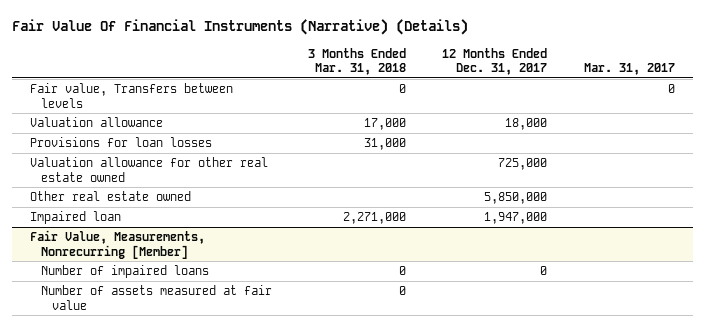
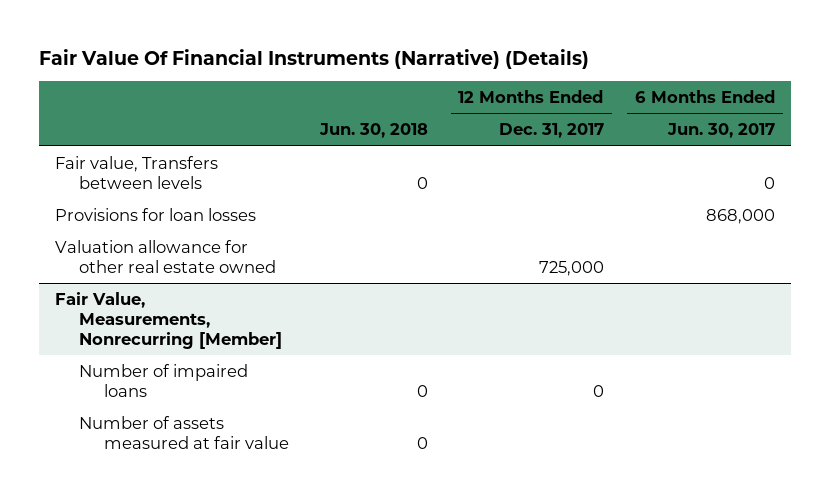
- | 3 Months Ended Mar. 31, 2018 | 12 Months Ended Dec. 31, 2017 | Mar. 31, 2017
+ | Jun. 30, 2018 | 12 Months Ended Dec. 31, 2017 | 6 Months Ended Jun. 30, 2017
- Valuation allowance | 17,000 | 18,000 |
- Other real estate owned | | 5,850,000 |
- Impaired loan | 2,271,000 | 1,947,000 |

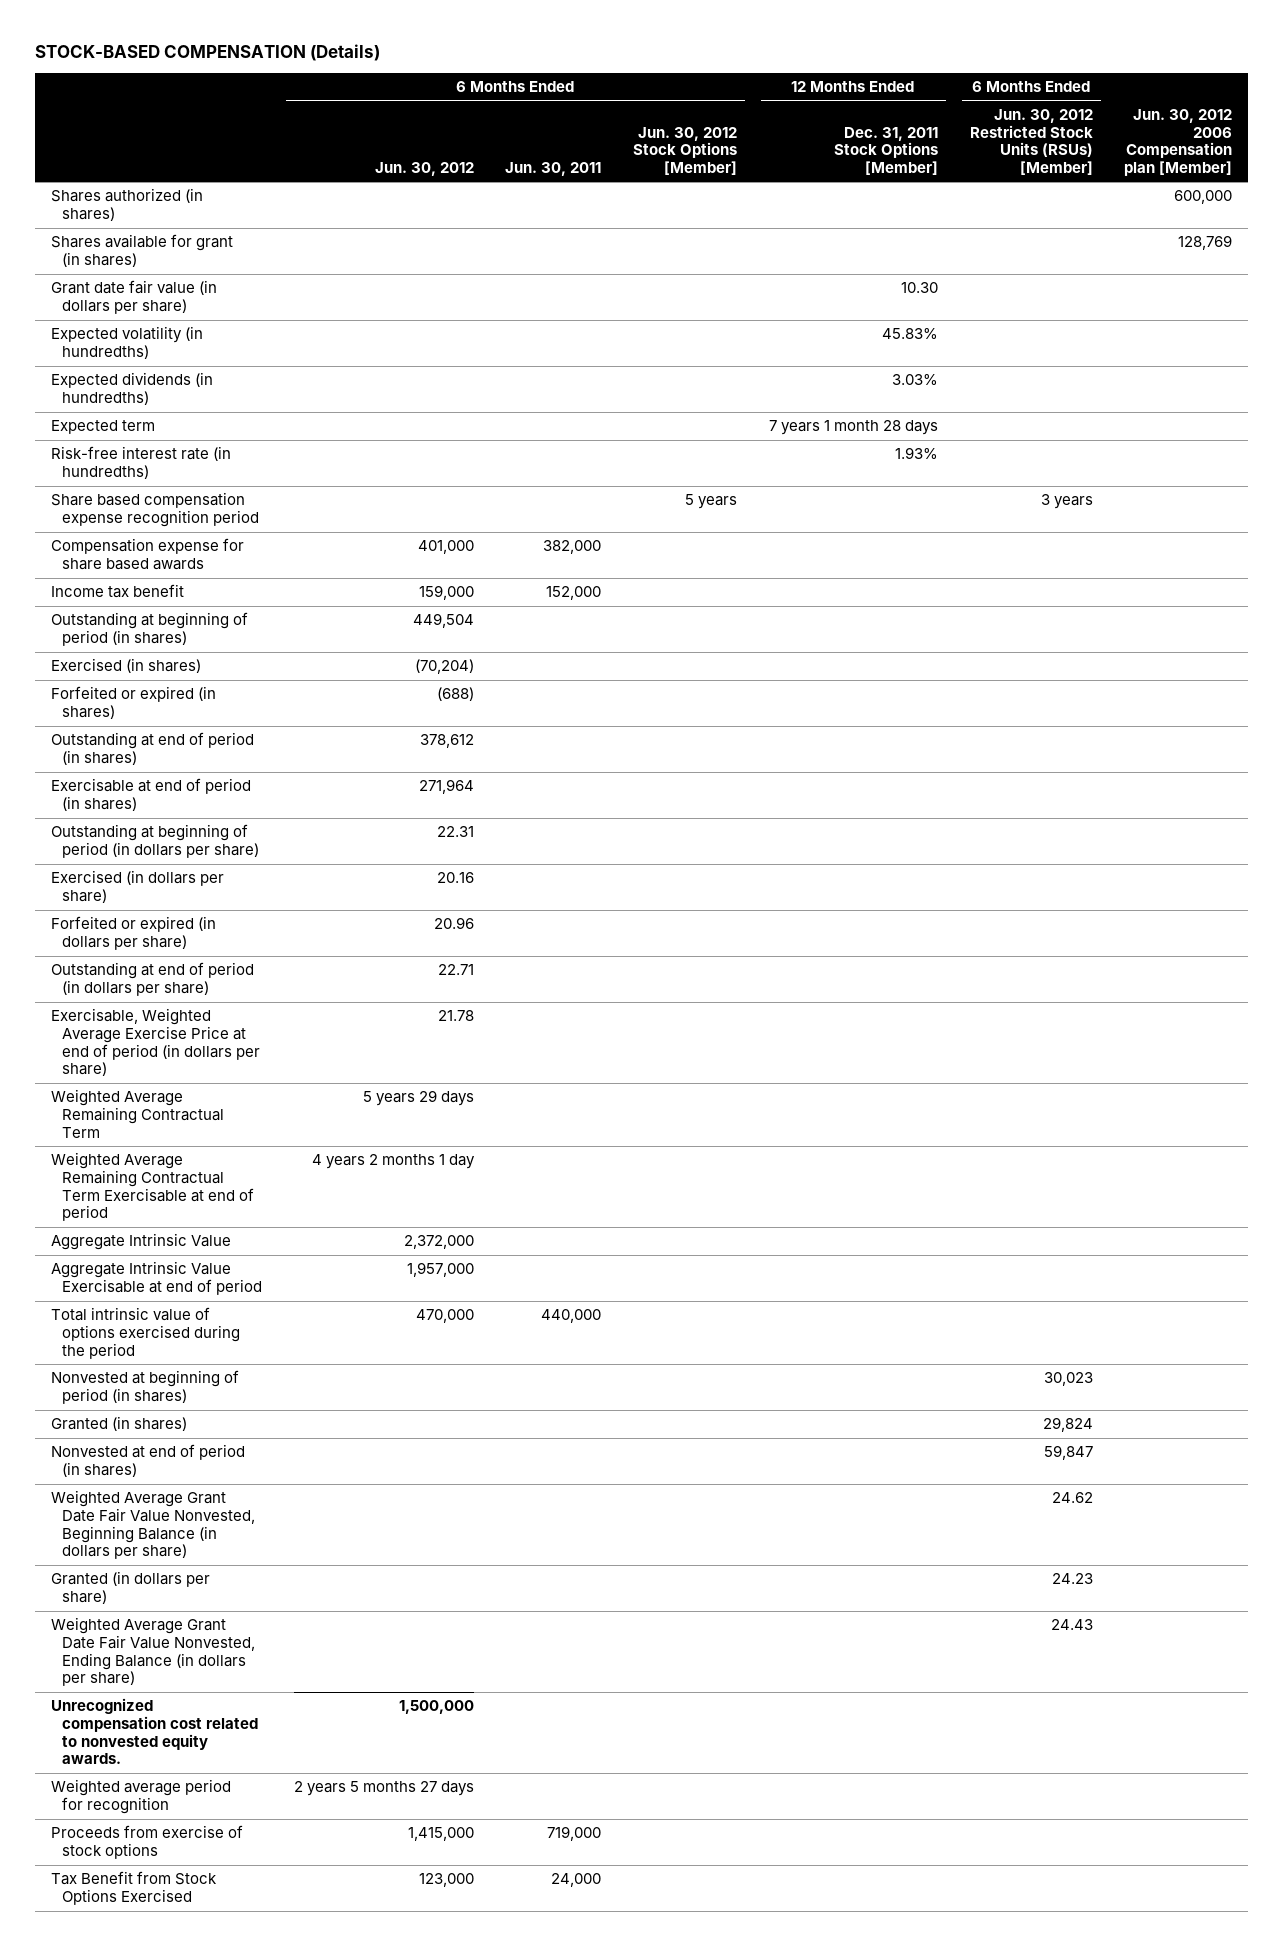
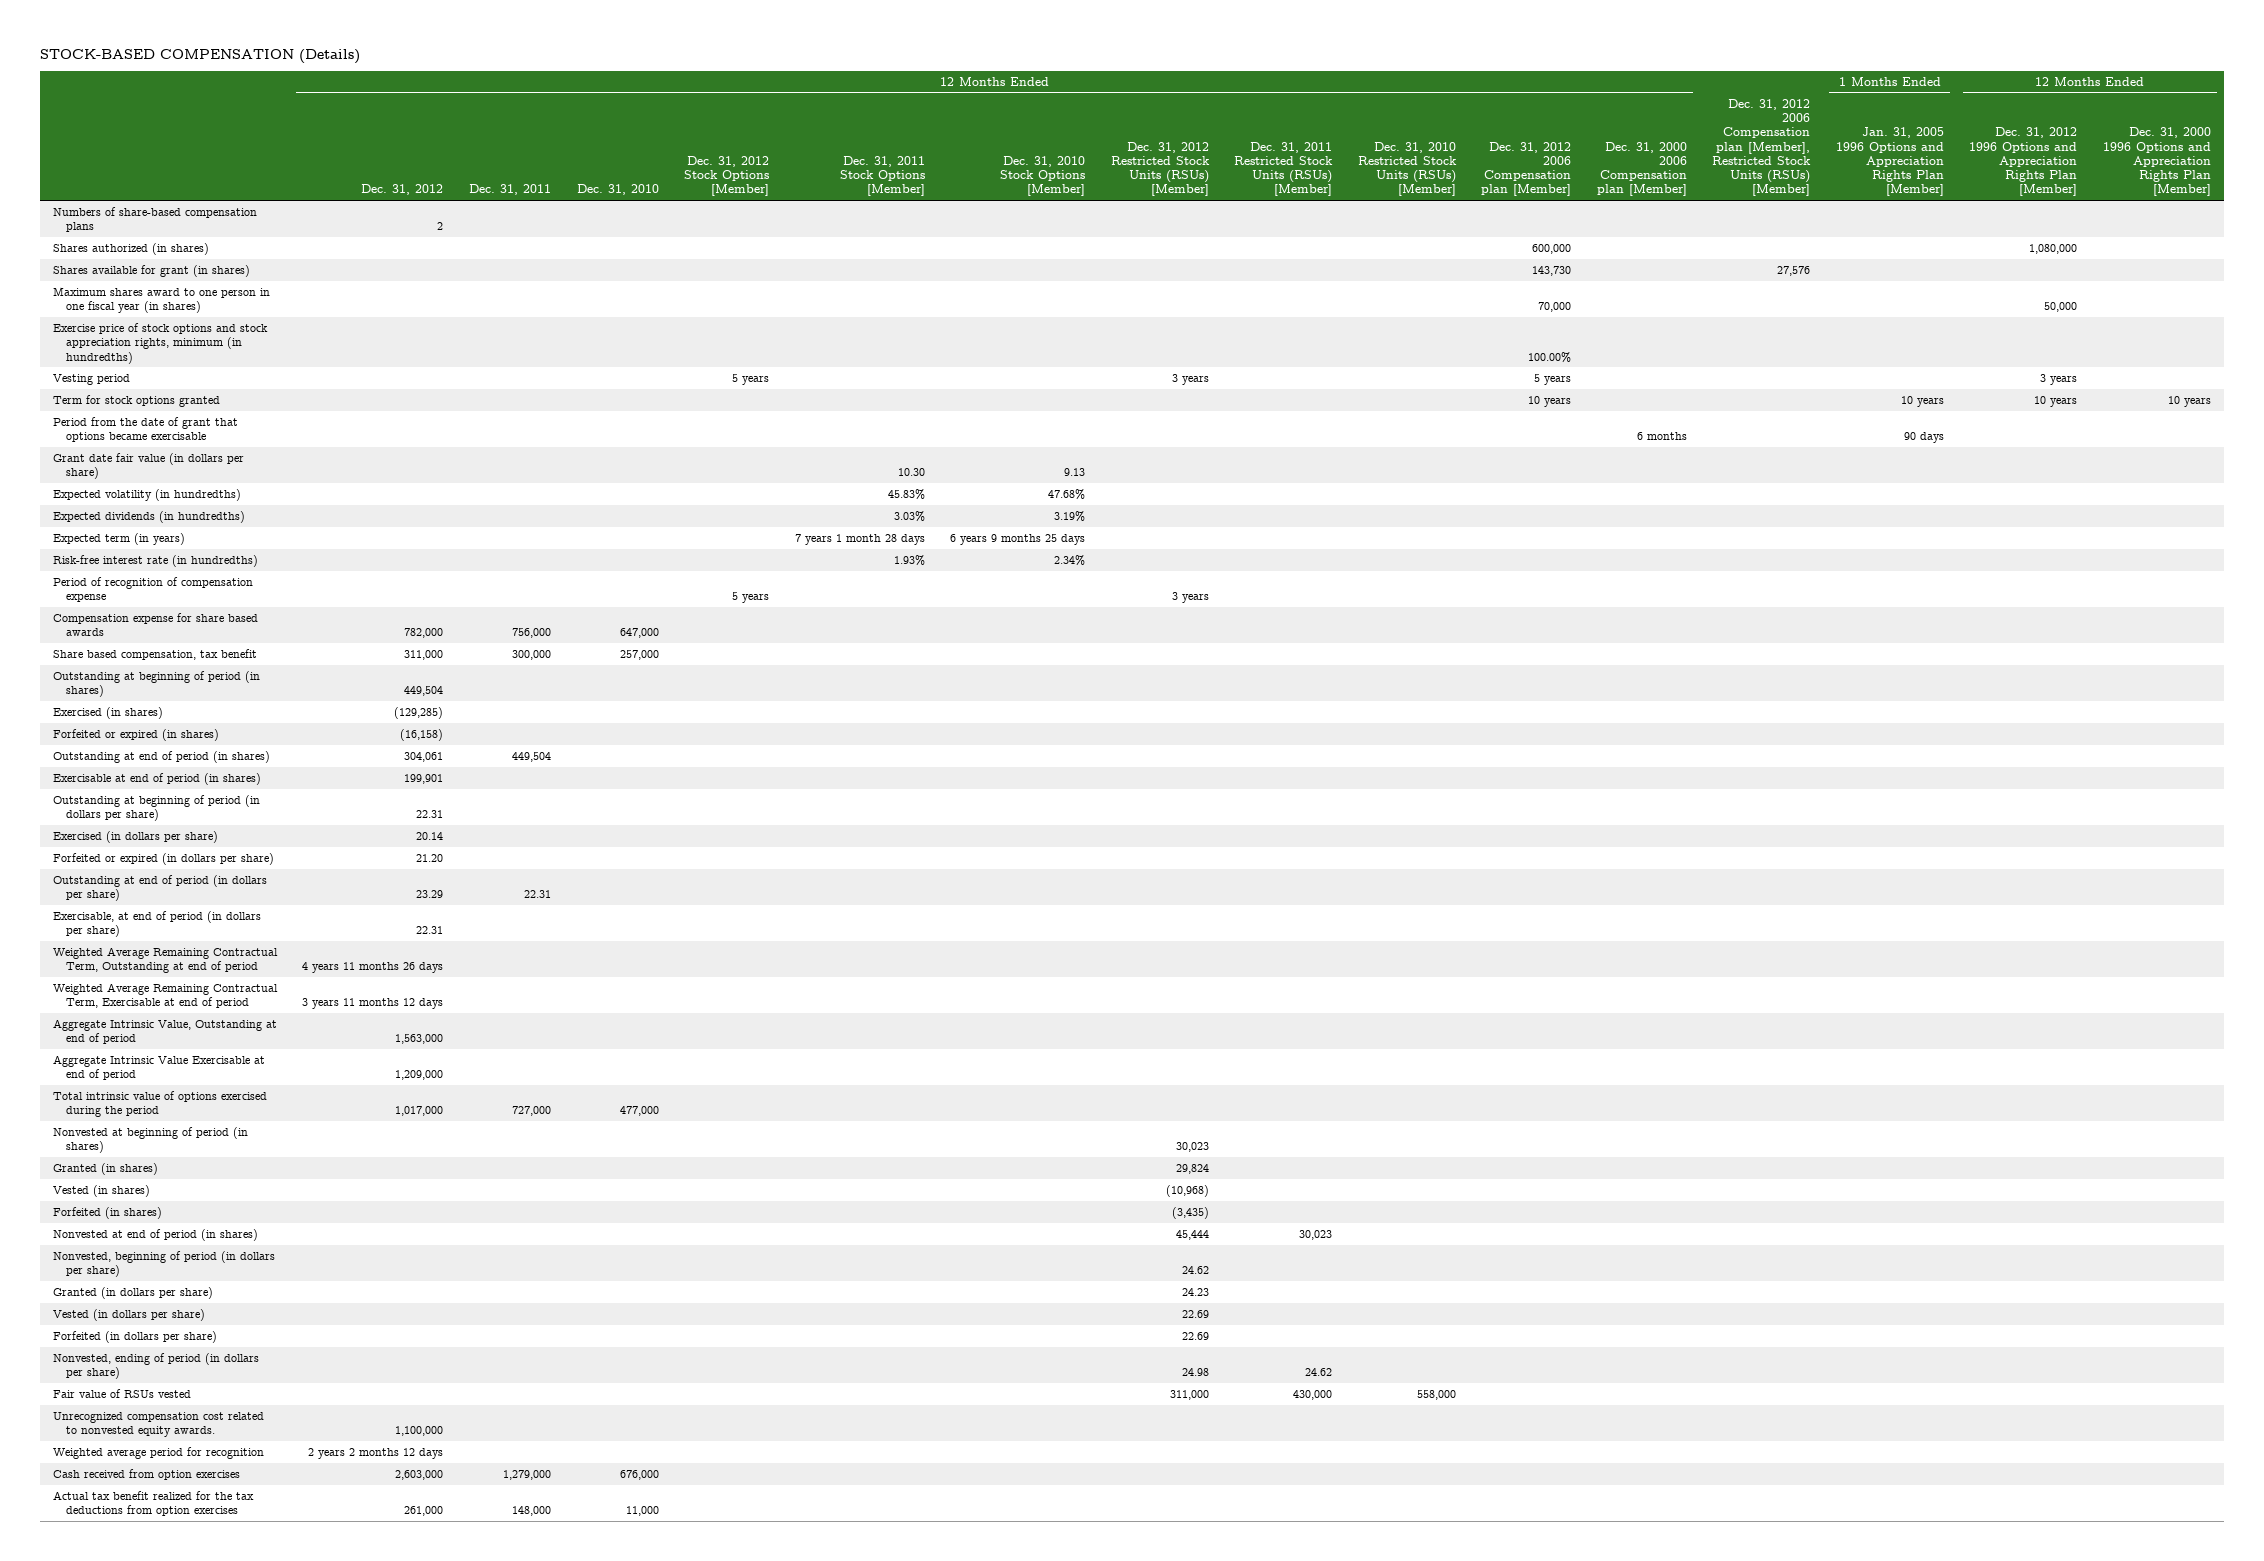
- | 6 Months Ended Jun. 30, 2012 | 6 Months Ended Jun. 30, 2011 | 6 Months Ended Jun. 30, 2012 Stock Options [Member] | 12 Months Ended Dec. 31, 2011 Stock Options [Member] | 6 Months Ended Jun. 30, 2012 Restricted Stock Units (RSUs) [Member] | Jun. 30, 2012 2006 Compensation plan [Member]
+ | 12 Months Ended Dec. 31, 2012 | 12 Months Ended Dec. 31, 2011 | 12 Months Ended Dec. 31, 2010 | 12 Months Ended Dec. 31, 2012 Stock Options [Member] | 12 Months Ended Dec. 31, 2011 Stock Options [Member] | 12 Months Ended Dec. 31, 2010 Stock Options [Member] | 12 Months Ended Dec. 31, 2012 Restricted Stock Units (RSUs) [Member] | 12 Months Ended Dec. 31, 2011 Restricted Stock Units (RSUs) [Member] | 12 Months Ended Dec. 31, 2010 Restricted Stock Units (RSUs) [Member] | 12 Months Ended Dec. 31, 2012 2006 Compensation plan [Member] | 12 Months Ended Dec. 31, 2000 2006 Compensation plan [Member] | Dec. 31, 2012 2006 Compensation plan [Member], Restricted Stock Units (RSUs) [Member] | 1 Months Ended Jan. 31, 2005 1996 Options and Appreciation Rights Plan [Member] | 12 Months Ended Dec. 31, 2012 1996 Options and Appreciation Rights Plan [Member] | 12 Months Ended Dec. 31, 2000 1996 Options and Appreciation Rights Plan [Member]
+ Numbers of share-based compensation plans | 2 | | | | | | | | | | | | | |
+ Maximum shares award to one person in one fiscal year (in shares) | | | | | | | | | | 70,000 | | | | 50,000 |
+ Exercise price of stock options and stock appreciation rights, minimum (in hundredths) | | | | | | | | | | 100.00% | | | | |
+ Vesting period | | | | 5 years | | | 3 years | | | 5 years | | | | 3 years |
+ Term for stock options granted | | | | | | | | | | 10 years | | | 10 years | 10 years | 10 years
+ Period from the date of grant that options became exercisable | | | | | | | | | | | 6 months | | 90 days | |
- Expected term | | | | 7 years 1 month 28 days | |
+ Expected term (in years) | | | | | 7 years 1 month 28 days | 6 years 9 months 25 days | | | | | | | | |
- Share based compensation expense recognition period | | | 5 years | | 3 years |
+ Period of recognition of compensation expense | | | | 5 years | | | 3 years | | | | | | | |
- Income tax benefit | 159,000 | 152,000 | | | |
+ Share based compensation, tax benefit | 311,000 | 300,000 | 257,000 | | | | | | | | | | | |
- Exercisable, Weighted Average Exercise Price at end of period (in dollars per share) | 21.78 | | | | |
- Weighted Average Remaining Contractual Term | 5 years 29 days | | | | |
- Weighted Average Remaining Contractual Term Exercisable at end of period | 4 years 2 months 1 day | | | | |
- Aggregate Intrinsic Value | 2,372,000 | | | | |
+ Exercisable, at end of period (in dollars per share) | 22.31 | | | | | | | | | | | | | |
+ Weighted Average Remaining Contractual Term, Outstanding at end of period | 4 years 11 months 26 days | | | | | | | | | | | | | |
+ Weighted Average Remaining Contractual Term, Exercisable at end of period | 3 years 11 months 12 days | | | | | | | | | | | | | |
+ Aggregate Intrinsic Value, Outstanding at end of period | 1,563,000 | | | | | | | | | | | | | |
+ Vested (in shares) | | | | | | | (10,968) | | | | | | | |
+ Forfeited (in shares) | | | | | | | (3,435) | | | | | | | |
- Weighted Average Grant Date Fair Value Nonvested, Beginning Balance (in dollars per share) | | | | | 24.62 |
+ Nonvested, beginning of period (in dollars per share) | | | | | | | 24.62 | | | | | | | |
- Weighted Average Grant Date Fair Value Nonvested, Ending Balance (in dollars per share) | | | | | 24.43 |
+ Vested (in dollars per share) | | | | | | | 22.69 | | | | | | | |
+ Forfeited (in dollars per share) | | | | | | | 22.69 | | | | | | | |
+ Nonvested, ending of period (in dollars per share) | | | | | | | 24.98 | 24.62 | | | | | | |
+ Fair value of RSUs vested | | | | | | | 311,000 | 430,000 | 558,000 | | | | | |
- Proceeds from exercise of stock options | 1,415,000 | 719,000 | | | |
- Tax Benefit from Stock Options Exercised | 123,000 | 24,000 | | | |
+ Cash received from option exercises | 2,603,000 | 1,279,000 | 676,000 | | | | | | | | | | | |
+ Actual tax benefit realized for the tax deductions from option exercises | 261,000 | 148,000 | 11,000 | | | | | | | | | | | |

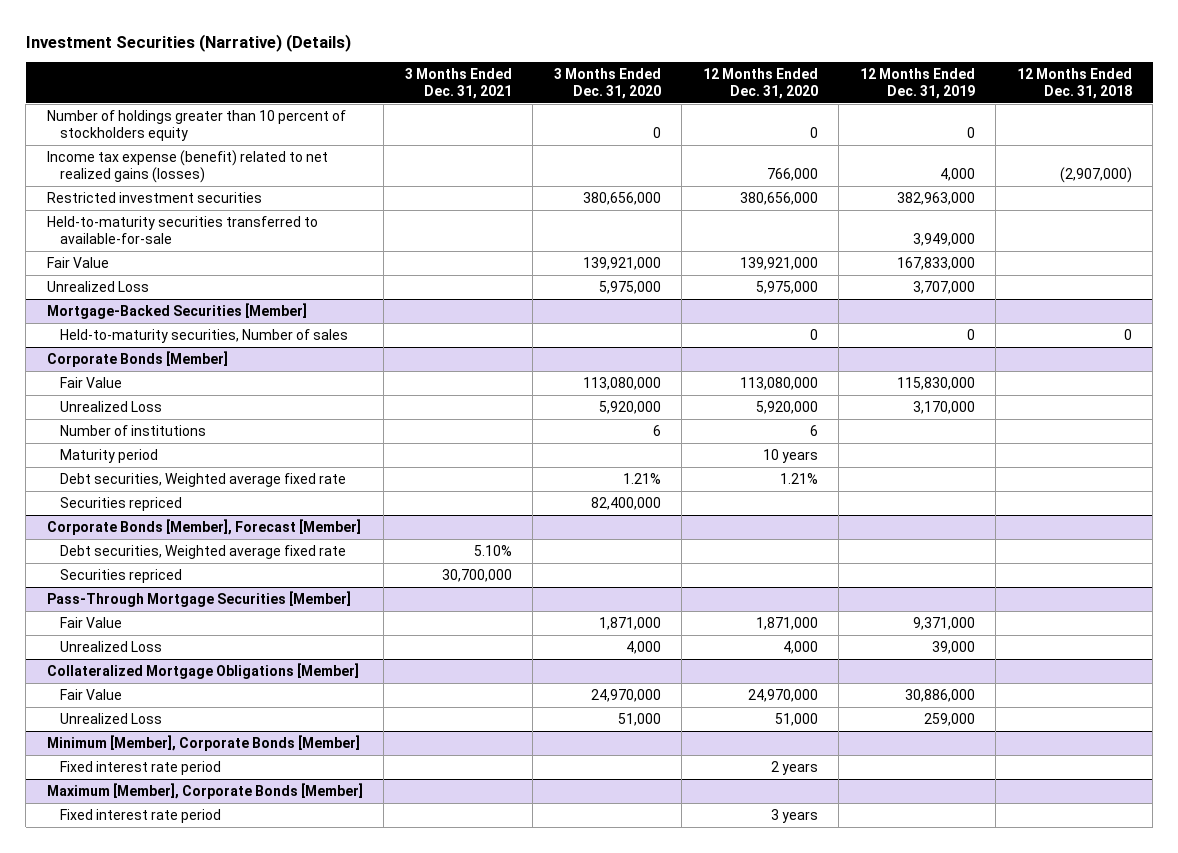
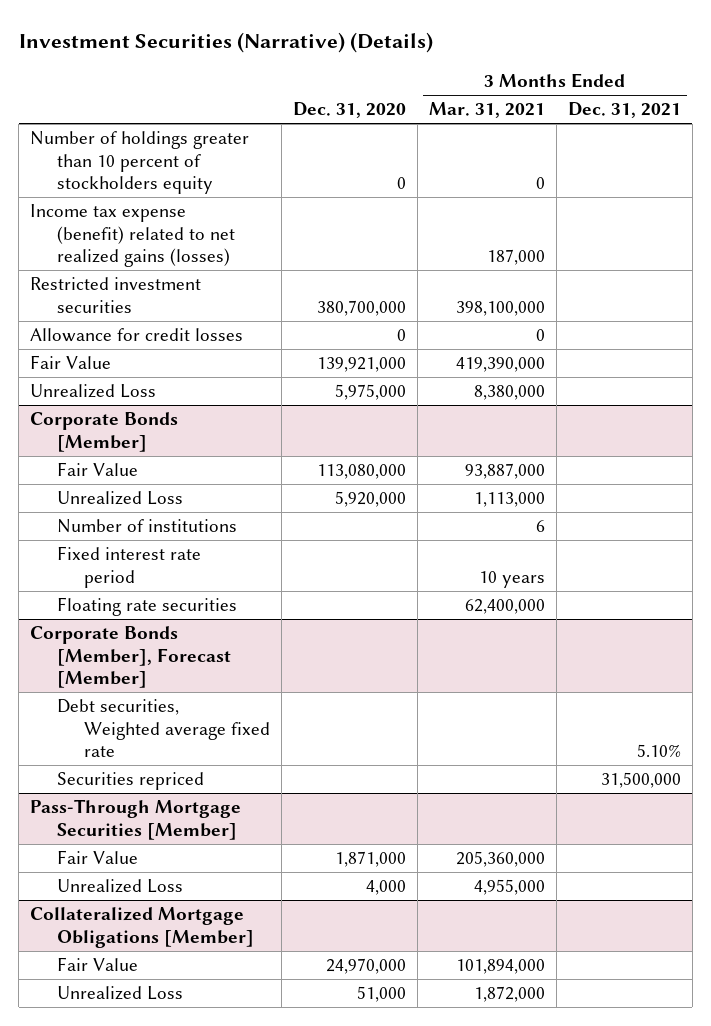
- | 3 Months Ended Dec. 31, 2021 | 3 Months Ended Dec. 31, 2020 | 12 Months Ended Dec. 31, 2020 | 12 Months Ended Dec. 31, 2019 | 12 Months Ended Dec. 31, 2018
+ | Dec. 31, 2020 | 3 Months Ended Mar. 31, 2021 | 3 Months Ended Dec. 31, 2021
- Held-to-maturity securities transferred to available-for-sale | | | | 3,949,000 |
+ Allowance for credit losses | 0 | 0 |
- Mortgage-Backed Securities [Member]
- Held-to-maturity securities, Number of sales | | | 0 | 0 | 0
@ Corporate Bonds [Member]
- Maturity period | | | 10 years | |
- Debt securities, Weighted average fixed rate | | 1.21% | 1.21% | |
- Securities repriced | | 82,400,000 | | |
+ Fixed interest rate period | | 10 years |
+ Floating rate securities | | 62,400,000 |
@ Corporate Bonds [Member], Forecast [Member]
- Securities repriced | 30,700,000 | | | |
+ Securities repriced | | | 31,500,000
- Minimum [Member], Corporate Bonds [Member]
- Fixed interest rate period | | | 2 years | |
- Maximum [Member], Corporate Bonds [Member]
- Fixed interest rate period | | | 3 years | |

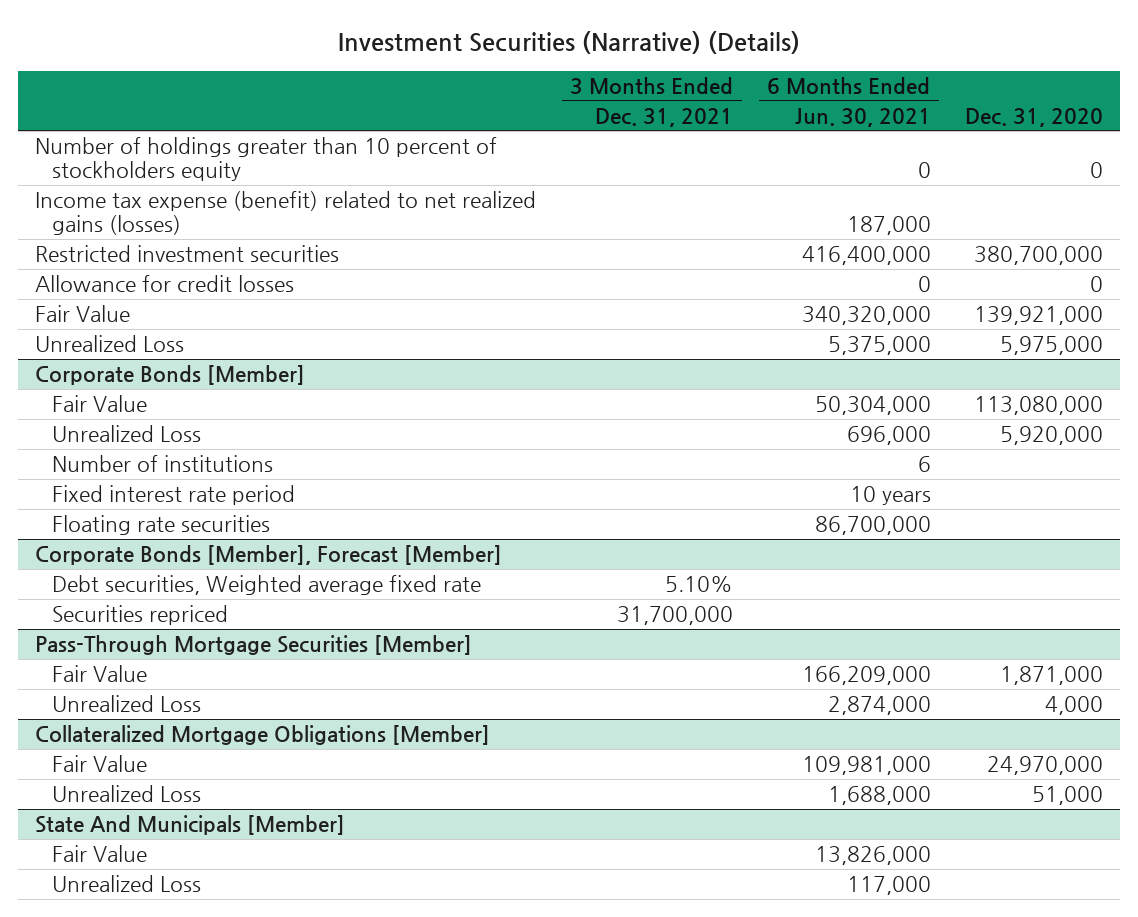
- | Dec. 31, 2020 | 3 Months Ended Mar. 31, 2021 | 3 Months Ended Dec. 31, 2021
+ | 3 Months Ended Dec. 31, 2021 | 6 Months Ended Jun. 30, 2021 | Dec. 31, 2020
@ Corporate Bonds [Member], Forecast [Member]
- Securities repriced | | | 31,500,000
+ Securities repriced | 31,700,000 | |
+ State And Municipals [Member]
+ Fair Value | | 13,826,000 |
+ Unrealized Loss | | 117,000 |

